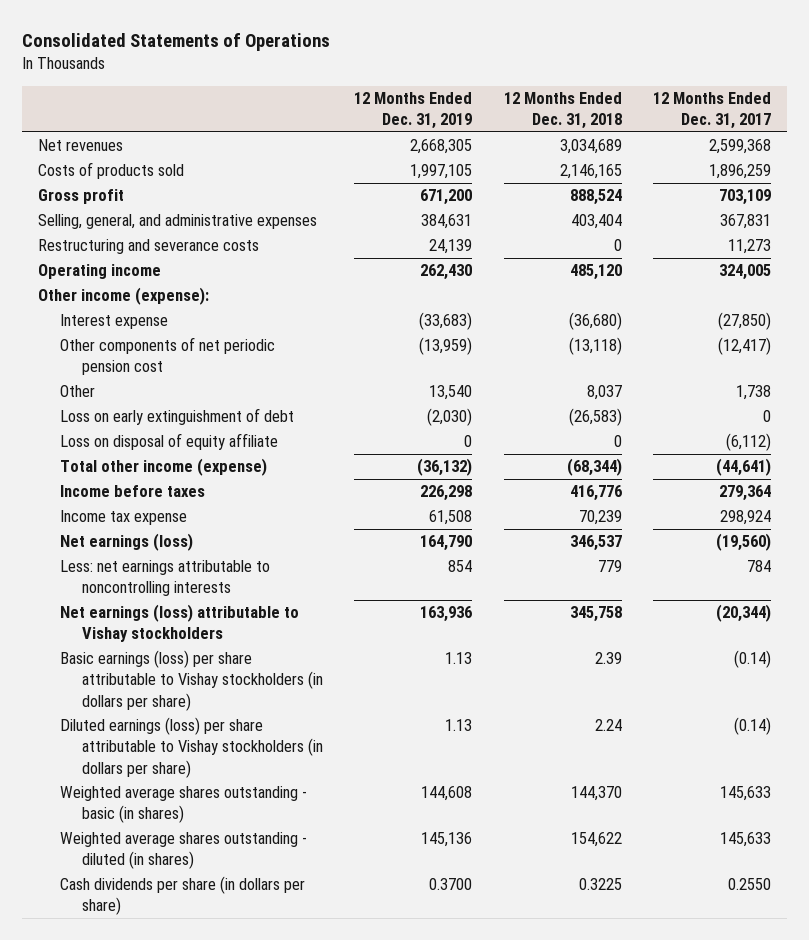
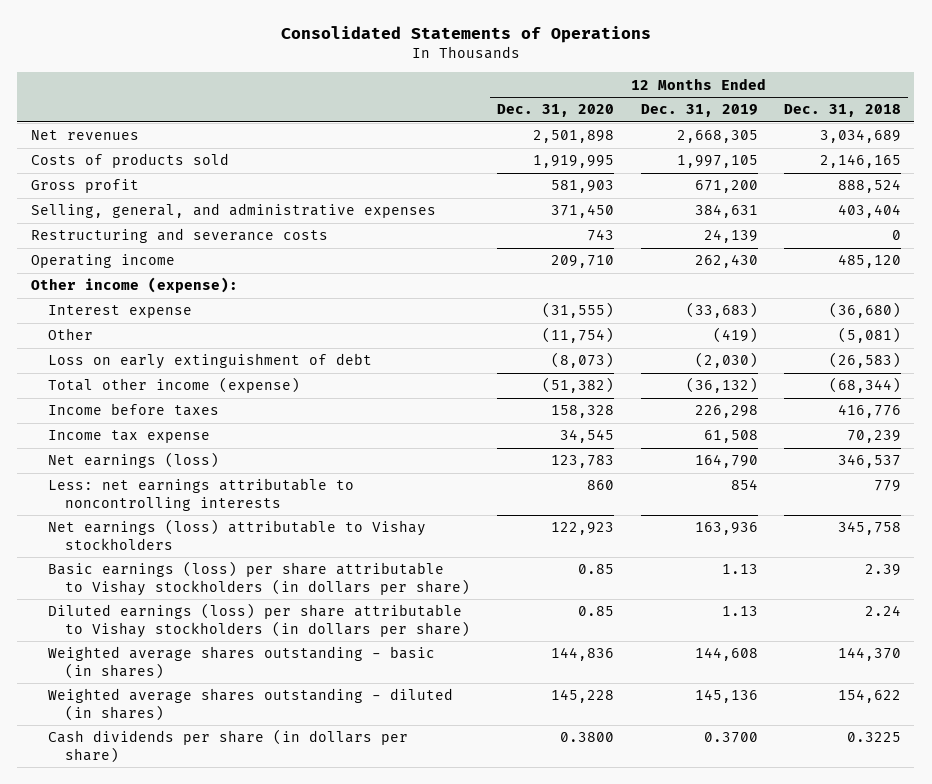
- | 12 Months Ended Dec. 31, 2019 | 12 Months Ended Dec. 31, 2018 | 12 Months Ended Dec. 31, 2017
+ | 12 Months Ended Dec. 31, 2020 | 12 Months Ended Dec. 31, 2019 | 12 Months Ended Dec. 31, 2018
- Other components of net periodic pension cost | (13,959) | (13,118) | (12,417)
- Other | 13,540 | 8,037 | 1,738
+ Other | (11,754) | (419) | (5,081)
- Loss on disposal of equity affiliate | 0 | 0 | (6,112)

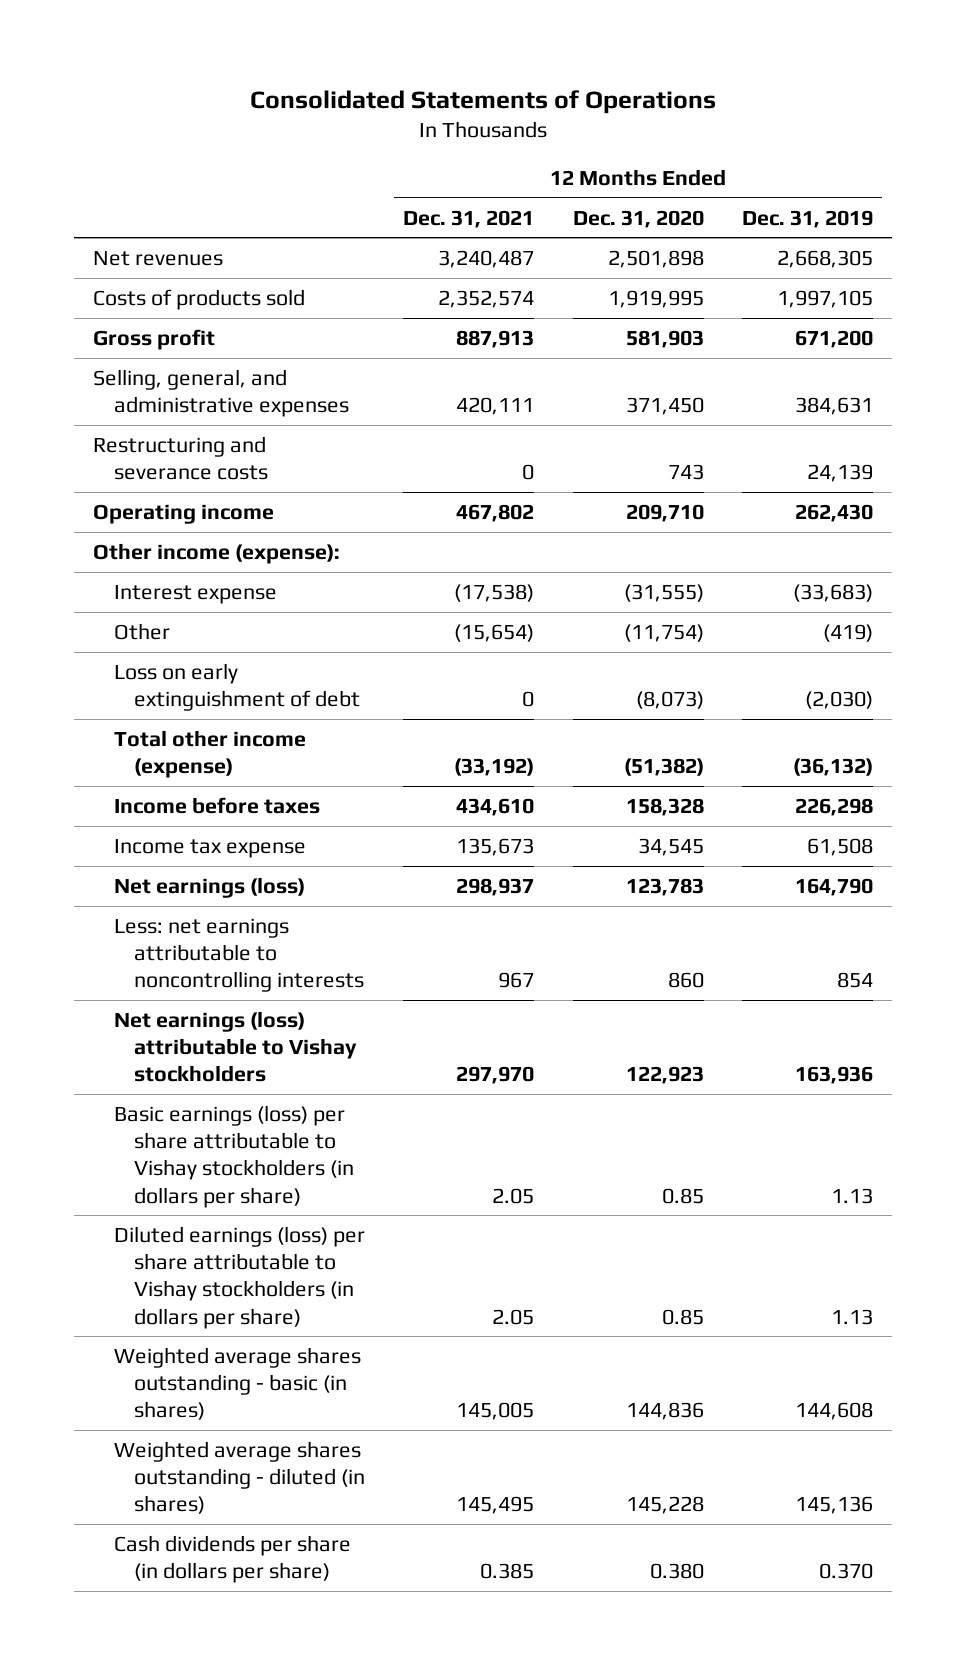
- | 12 Months Ended Dec. 31, 2020 | 12 Months Ended Dec. 31, 2019 | 12 Months Ended Dec. 31, 2018
+ | 12 Months Ended Dec. 31, 2021 | 12 Months Ended Dec. 31, 2020 | 12 Months Ended Dec. 31, 2019
- Cash dividends per share (in dollars per share) | 0.3800 | 0.3700 | 0.3225
+ Cash dividends per share (in dollars per share) | 0.385 | 0.380 | 0.370

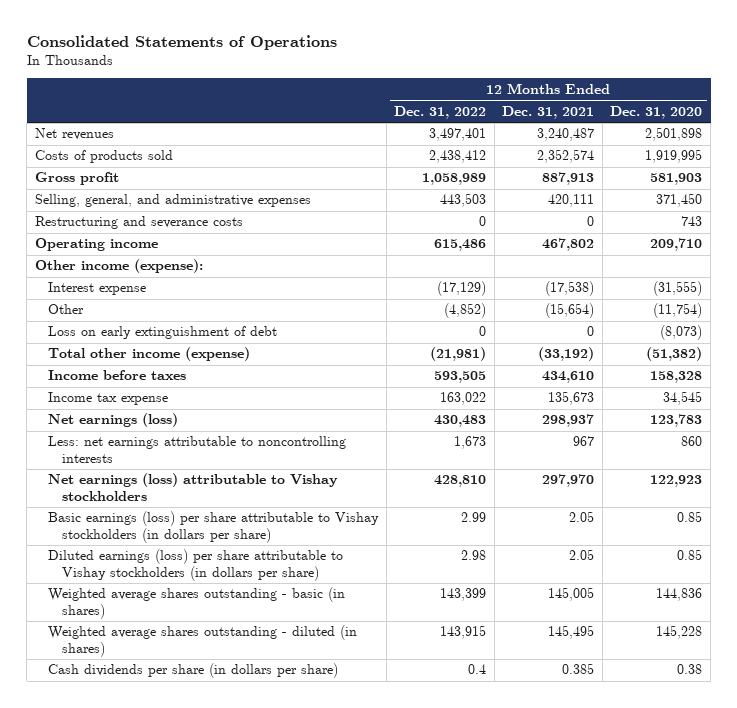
- | 12 Months Ended Dec. 31, 2021 | 12 Months Ended Dec. 31, 2020 | 12 Months Ended Dec. 31, 2019
+ | 12 Months Ended Dec. 31, 2022 | 12 Months Ended Dec. 31, 2021 | 12 Months Ended Dec. 31, 2020
- Cash dividends per share (in dollars per share) | 0.385 | 0.380 | 0.370
+ Cash dividends per share (in dollars per share) | 0.4 | 0.385 | 0.38

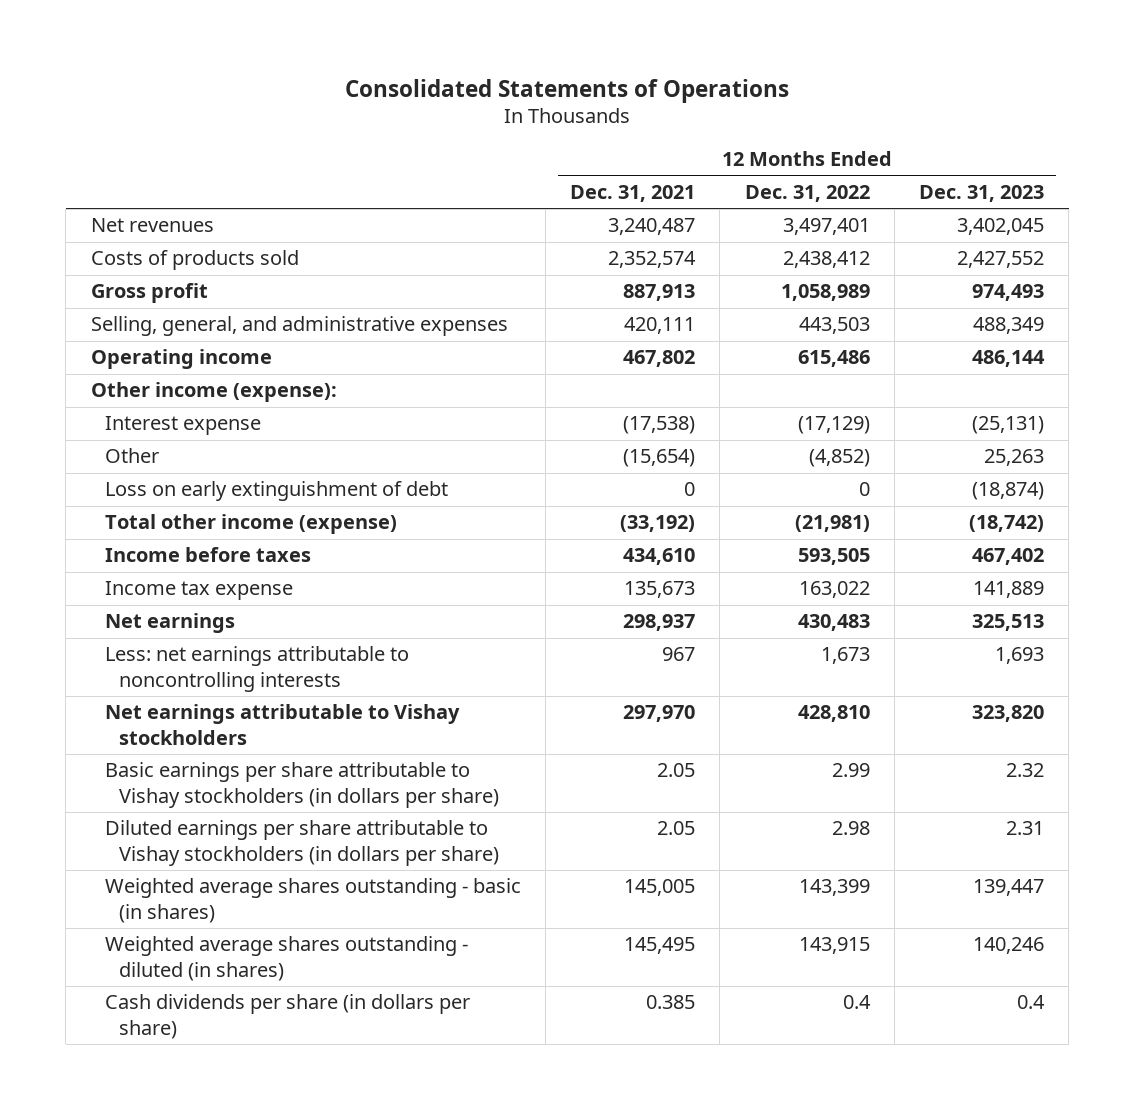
- | 12 Months Ended Dec. 31, 2022 | 12 Months Ended Dec. 31, 2021 | 12 Months Ended Dec. 31, 2020
+ | 12 Months Ended Dec. 31, 2021 | 12 Months Ended Dec. 31, 2022 | 12 Months Ended Dec. 31, 2023
- Restructuring and severance costs | 0 | 0 | 743
- Net earnings (loss) | 430,483 | 298,937 | 123,783
+ Net earnings | 298,937 | 430,483 | 325,513
- Net earnings (loss) attributable to Vishay stockholders | 428,810 | 297,970 | 122,923
- Basic earnings (loss) per share attributable to Vishay stockholders (in dollars per share) | 2.99 | 2.05 | 0.85
- Diluted earnings (loss) per share attributable to Vishay stockholders (in dollars per share) | 2.98 | 2.05 | 0.85
+ Net earnings attributable to Vishay stockholders | 297,970 | 428,810 | 323,820
+ Basic earnings per share attributable to Vishay stockholders (in dollars per share) | 2.05 | 2.99 | 2.32
+ Diluted earnings per share attributable to Vishay stockholders (in dollars per share) | 2.05 | 2.98 | 2.31

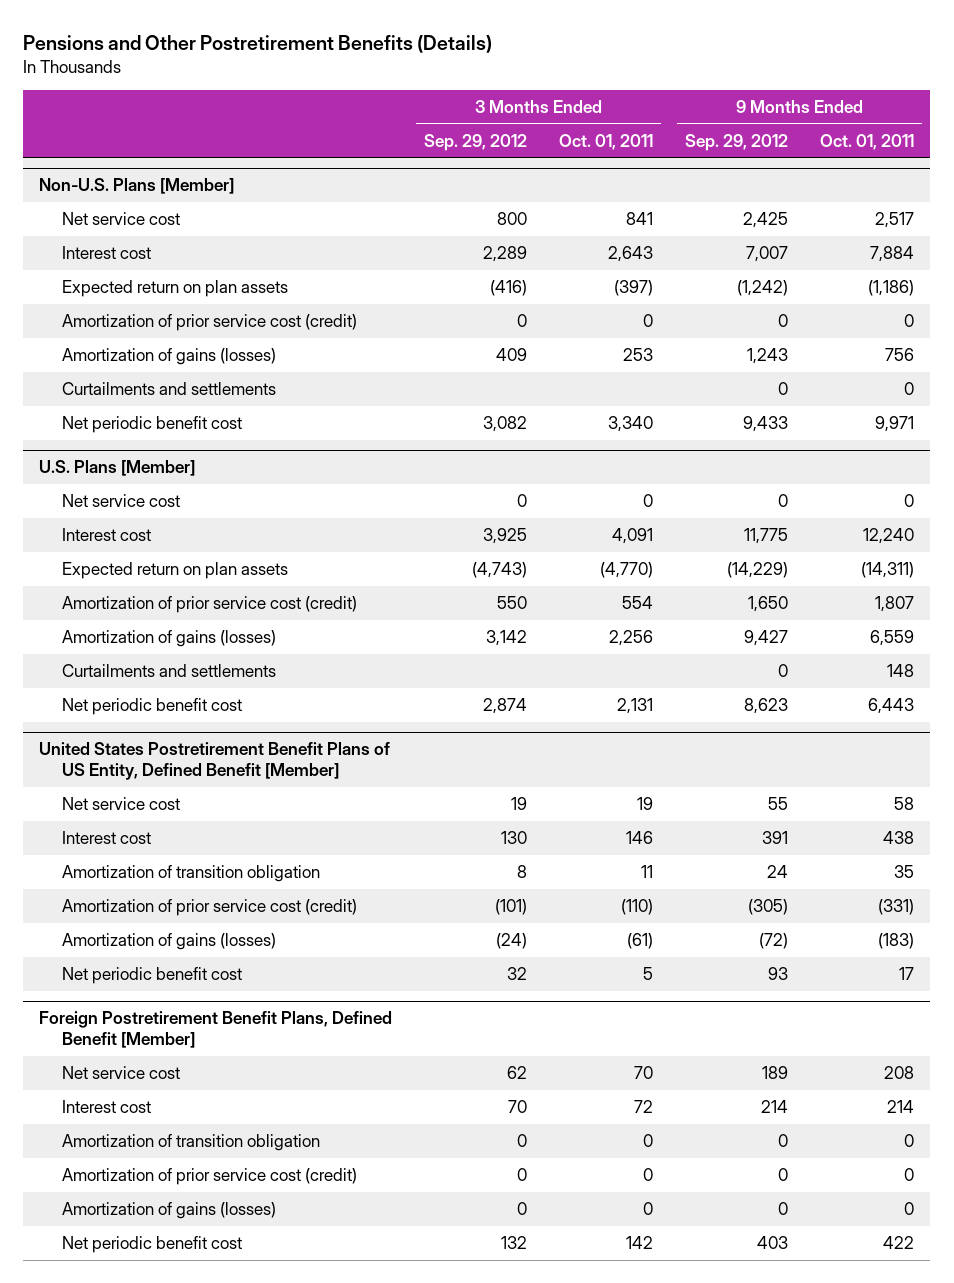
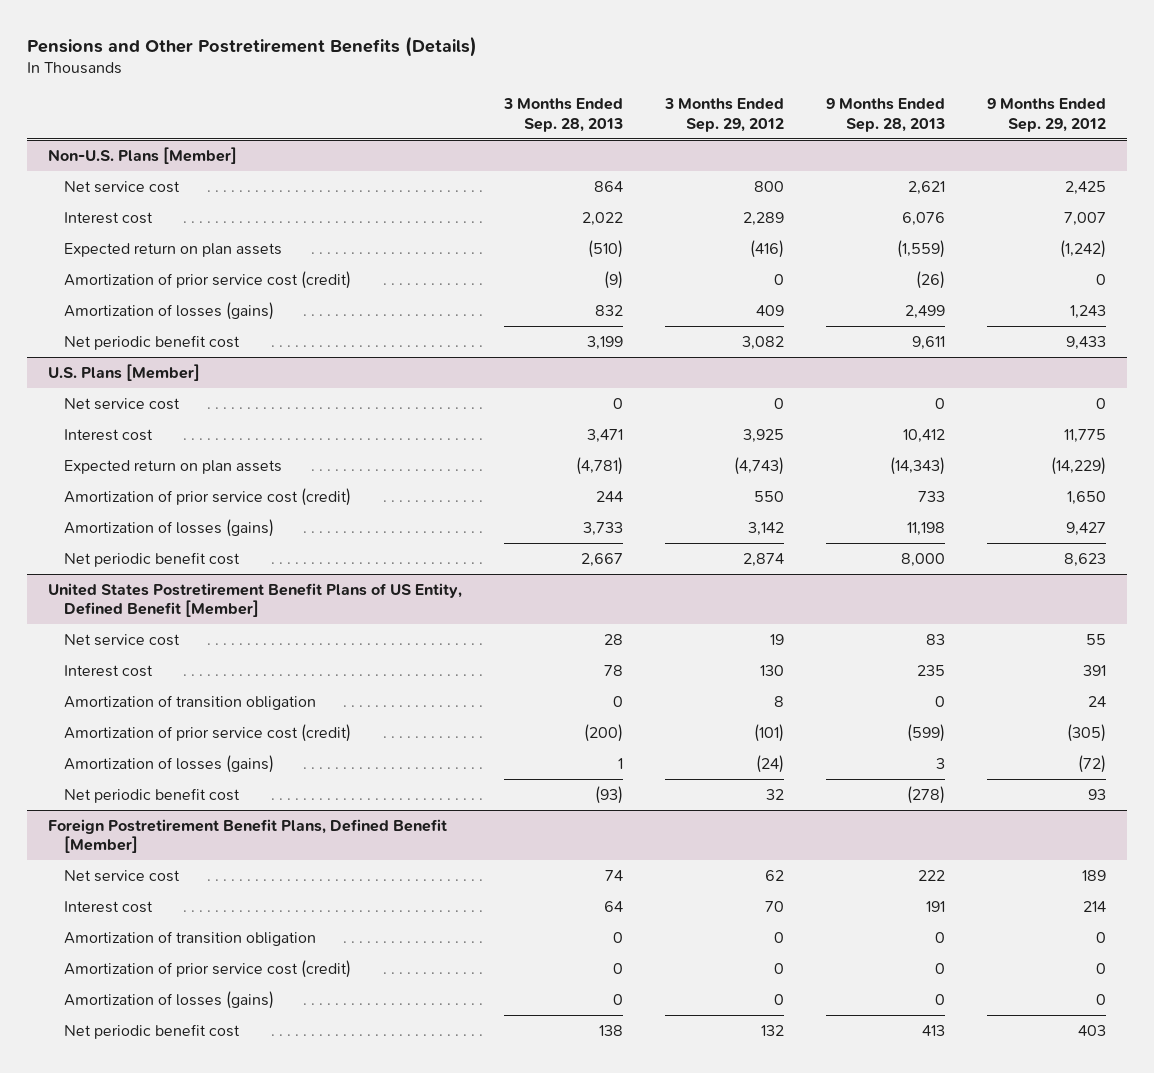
- | 3 Months Ended Sep. 29, 2012 | 3 Months Ended Oct. 01, 2011 | 9 Months Ended Sep. 29, 2012 | 9 Months Ended Oct. 01, 2011
+ | 3 Months Ended Sep. 28, 2013 | 3 Months Ended Sep. 29, 2012 | 9 Months Ended Sep. 28, 2013 | 9 Months Ended Sep. 29, 2012
@ Non-U.S. Plans [Member]
- Amortization of gains (losses) | 409 | 253 | 1,243 | 756
- Curtailments and settlements | | | 0 | 0
+ Amortization of losses (gains) | 832 | 409 | 2,499 | 1,243
@ U.S. Plans [Member]
- Amortization of gains (losses) | 3,142 | 2,256 | 9,427 | 6,559
- Curtailments and settlements | | | 0 | 148
+ Amortization of losses (gains) | 3,733 | 3,142 | 11,198 | 9,427
@ United States Postretirement Benefit Plans of US Entity, Defined Benefit [Member]
- Amortization of gains (losses) | (24) | (61) | (72) | (183)
+ Amortization of losses (gains) | 1 | (24) | 3 | (72)
@ Foreign Postretirement Benefit Plans, Defined Benefit [Member]
- Amortization of gains (losses) | 0 | 0 | 0 | 0
+ Amortization of losses (gains) | 0 | 0 | 0 | 0

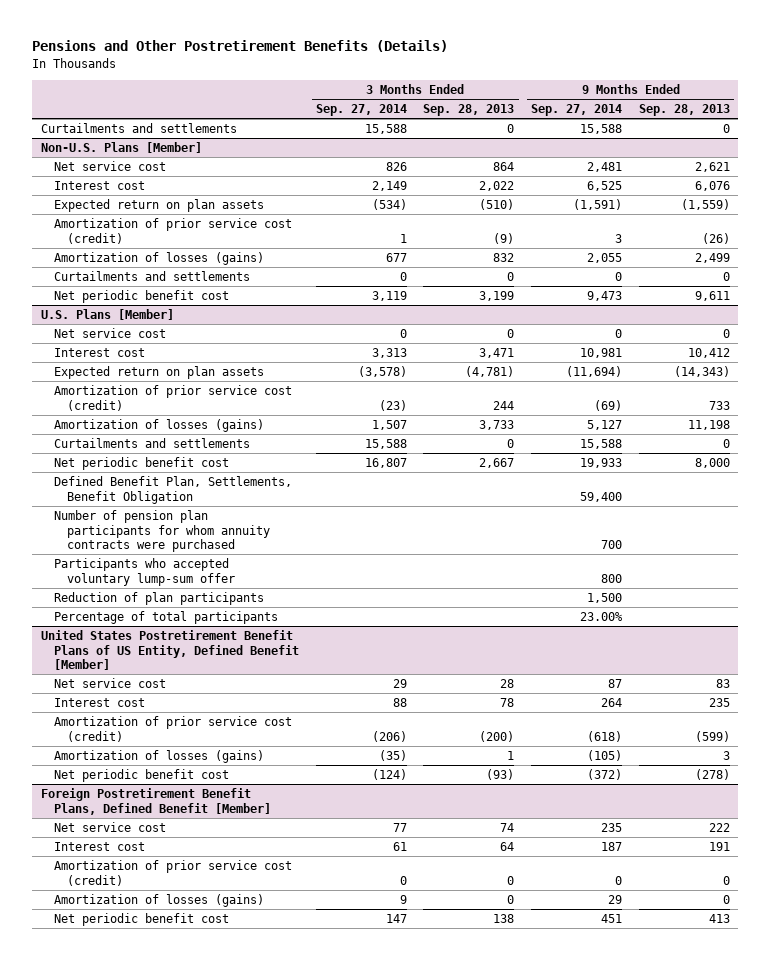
- | 3 Months Ended Sep. 28, 2013 | 3 Months Ended Sep. 29, 2012 | 9 Months Ended Sep. 28, 2013 | 9 Months Ended Sep. 29, 2012
+ | 3 Months Ended Sep. 27, 2014 | 3 Months Ended Sep. 28, 2013 | 9 Months Ended Sep. 27, 2014 | 9 Months Ended Sep. 28, 2013
+ Curtailments and settlements | 15,588 | 0 | 15,588 | 0
@ Non-U.S. Plans [Member]
+ Curtailments and settlements | 0 | 0 | 0 | 0
@ U.S. Plans [Member]
+ Curtailments and settlements | 15,588 | 0 | 15,588 | 0
+ Defined Benefit Plan, Settlements, Benefit Obligation | | | 59,400 |
+ Number of pension plan participants for whom annuity contracts were purchased | | | 700 |
+ Participants who accepted voluntary lump-sum offer | | | 800 |
+ Reduction of plan participants | | | 1,500 |
+ Percentage of total participants | | | 23.00% |
@ United States Postretirement Benefit Plans of US Entity, Defined Benefit [Member]
- Amortization of transition obligation | 0 | 8 | 0 | 24
@ Foreign Postretirement Benefit Plans, Defined Benefit [Member]
- Amortization of transition obligation | 0 | 0 | 0 | 0

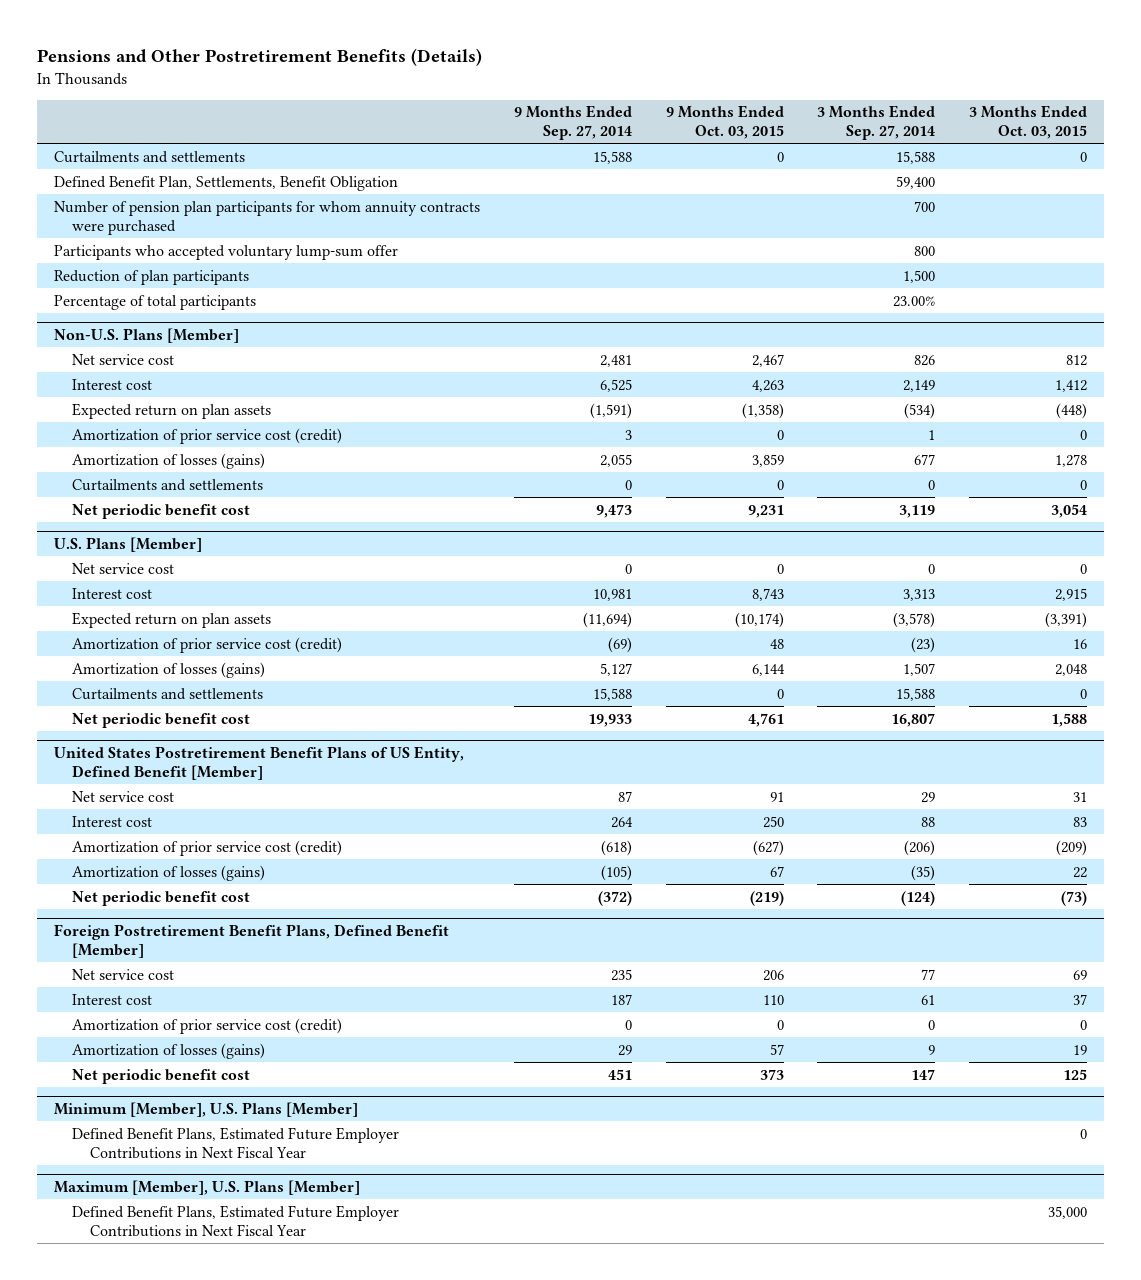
- | 3 Months Ended Sep. 27, 2014 | 3 Months Ended Sep. 28, 2013 | 9 Months Ended Sep. 27, 2014 | 9 Months Ended Sep. 28, 2013
+ | 9 Months Ended Sep. 27, 2014 | 9 Months Ended Oct. 03, 2015 | 3 Months Ended Sep. 27, 2014 | 3 Months Ended Oct. 03, 2015
+ Defined Benefit Plan, Settlements, Benefit Obligation | | | 59,400 |
+ Number of pension plan participants for whom annuity contracts were purchased | | | 700 |
+ Participants who accepted voluntary lump-sum offer | | | 800 |
+ Reduction of plan participants | | | 1,500 |
+ Percentage of total participants | | | 23.00% |
@ U.S. Plans [Member]
- Defined Benefit Plan, Settlements, Benefit Obligation | | | 59,400 |
- Number of pension plan participants for whom annuity contracts were purchased | | | 700 |
- Participants who accepted voluntary lump-sum offer | | | 800 |
- Reduction of plan participants | | | 1,500 |
- Percentage of total participants | | | 23.00% |
+ Minimum [Member], U.S. Plans [Member]
+ Defined Benefit Plans, Estimated Future Employer Contributions in Next Fiscal Year | | | | 0
+ Maximum [Member], U.S. Plans [Member]
+ Defined Benefit Plans, Estimated Future Employer Contributions in Next Fiscal Year | | | | 35,000

